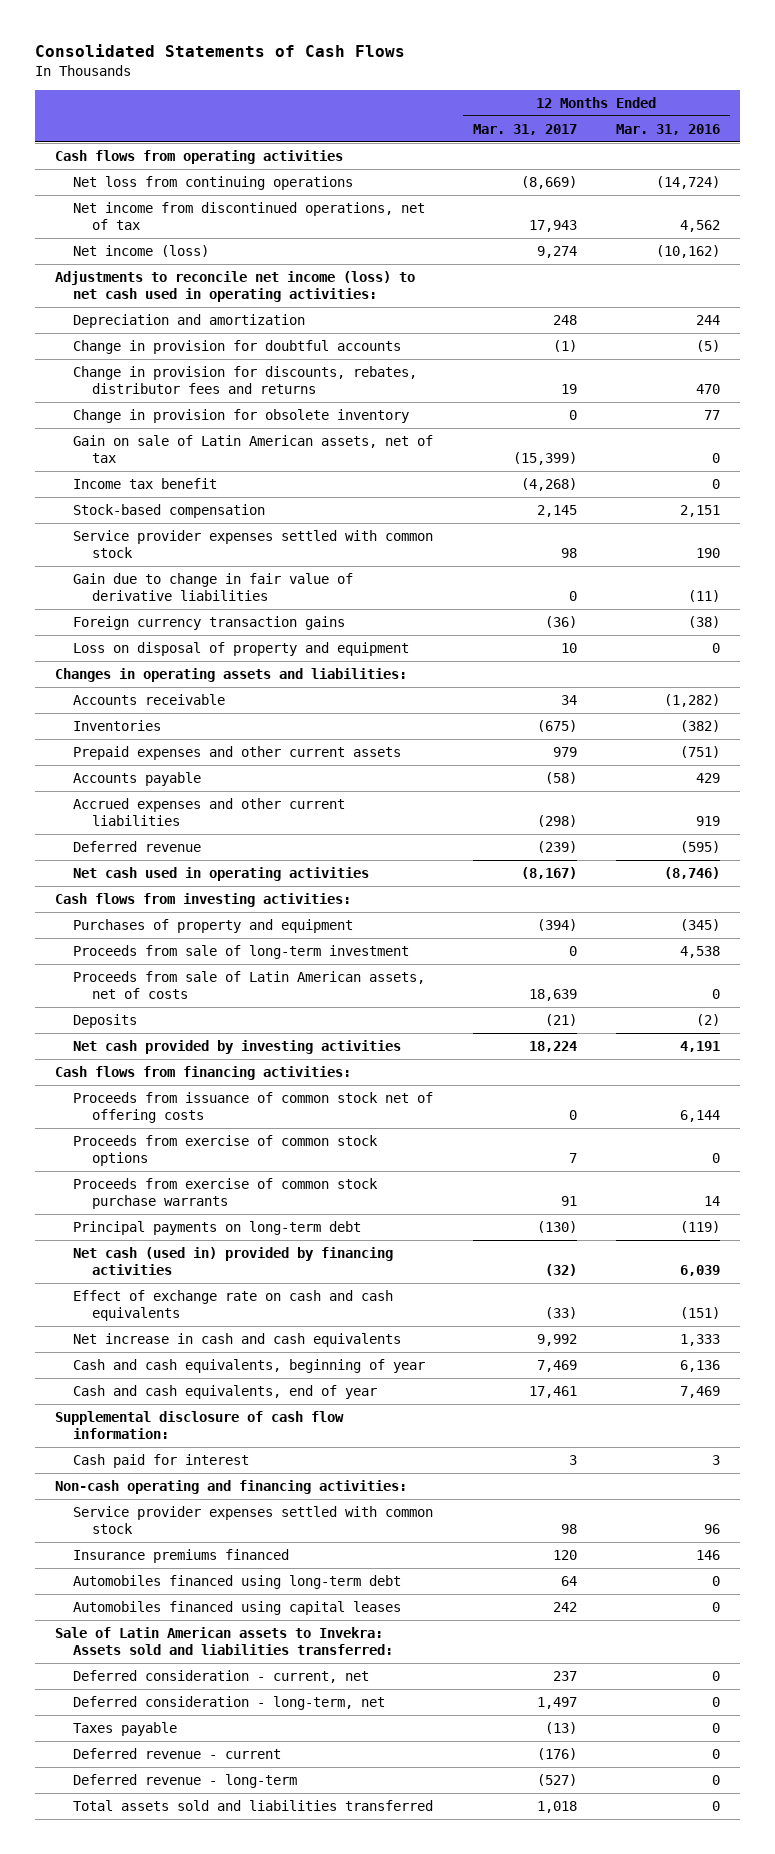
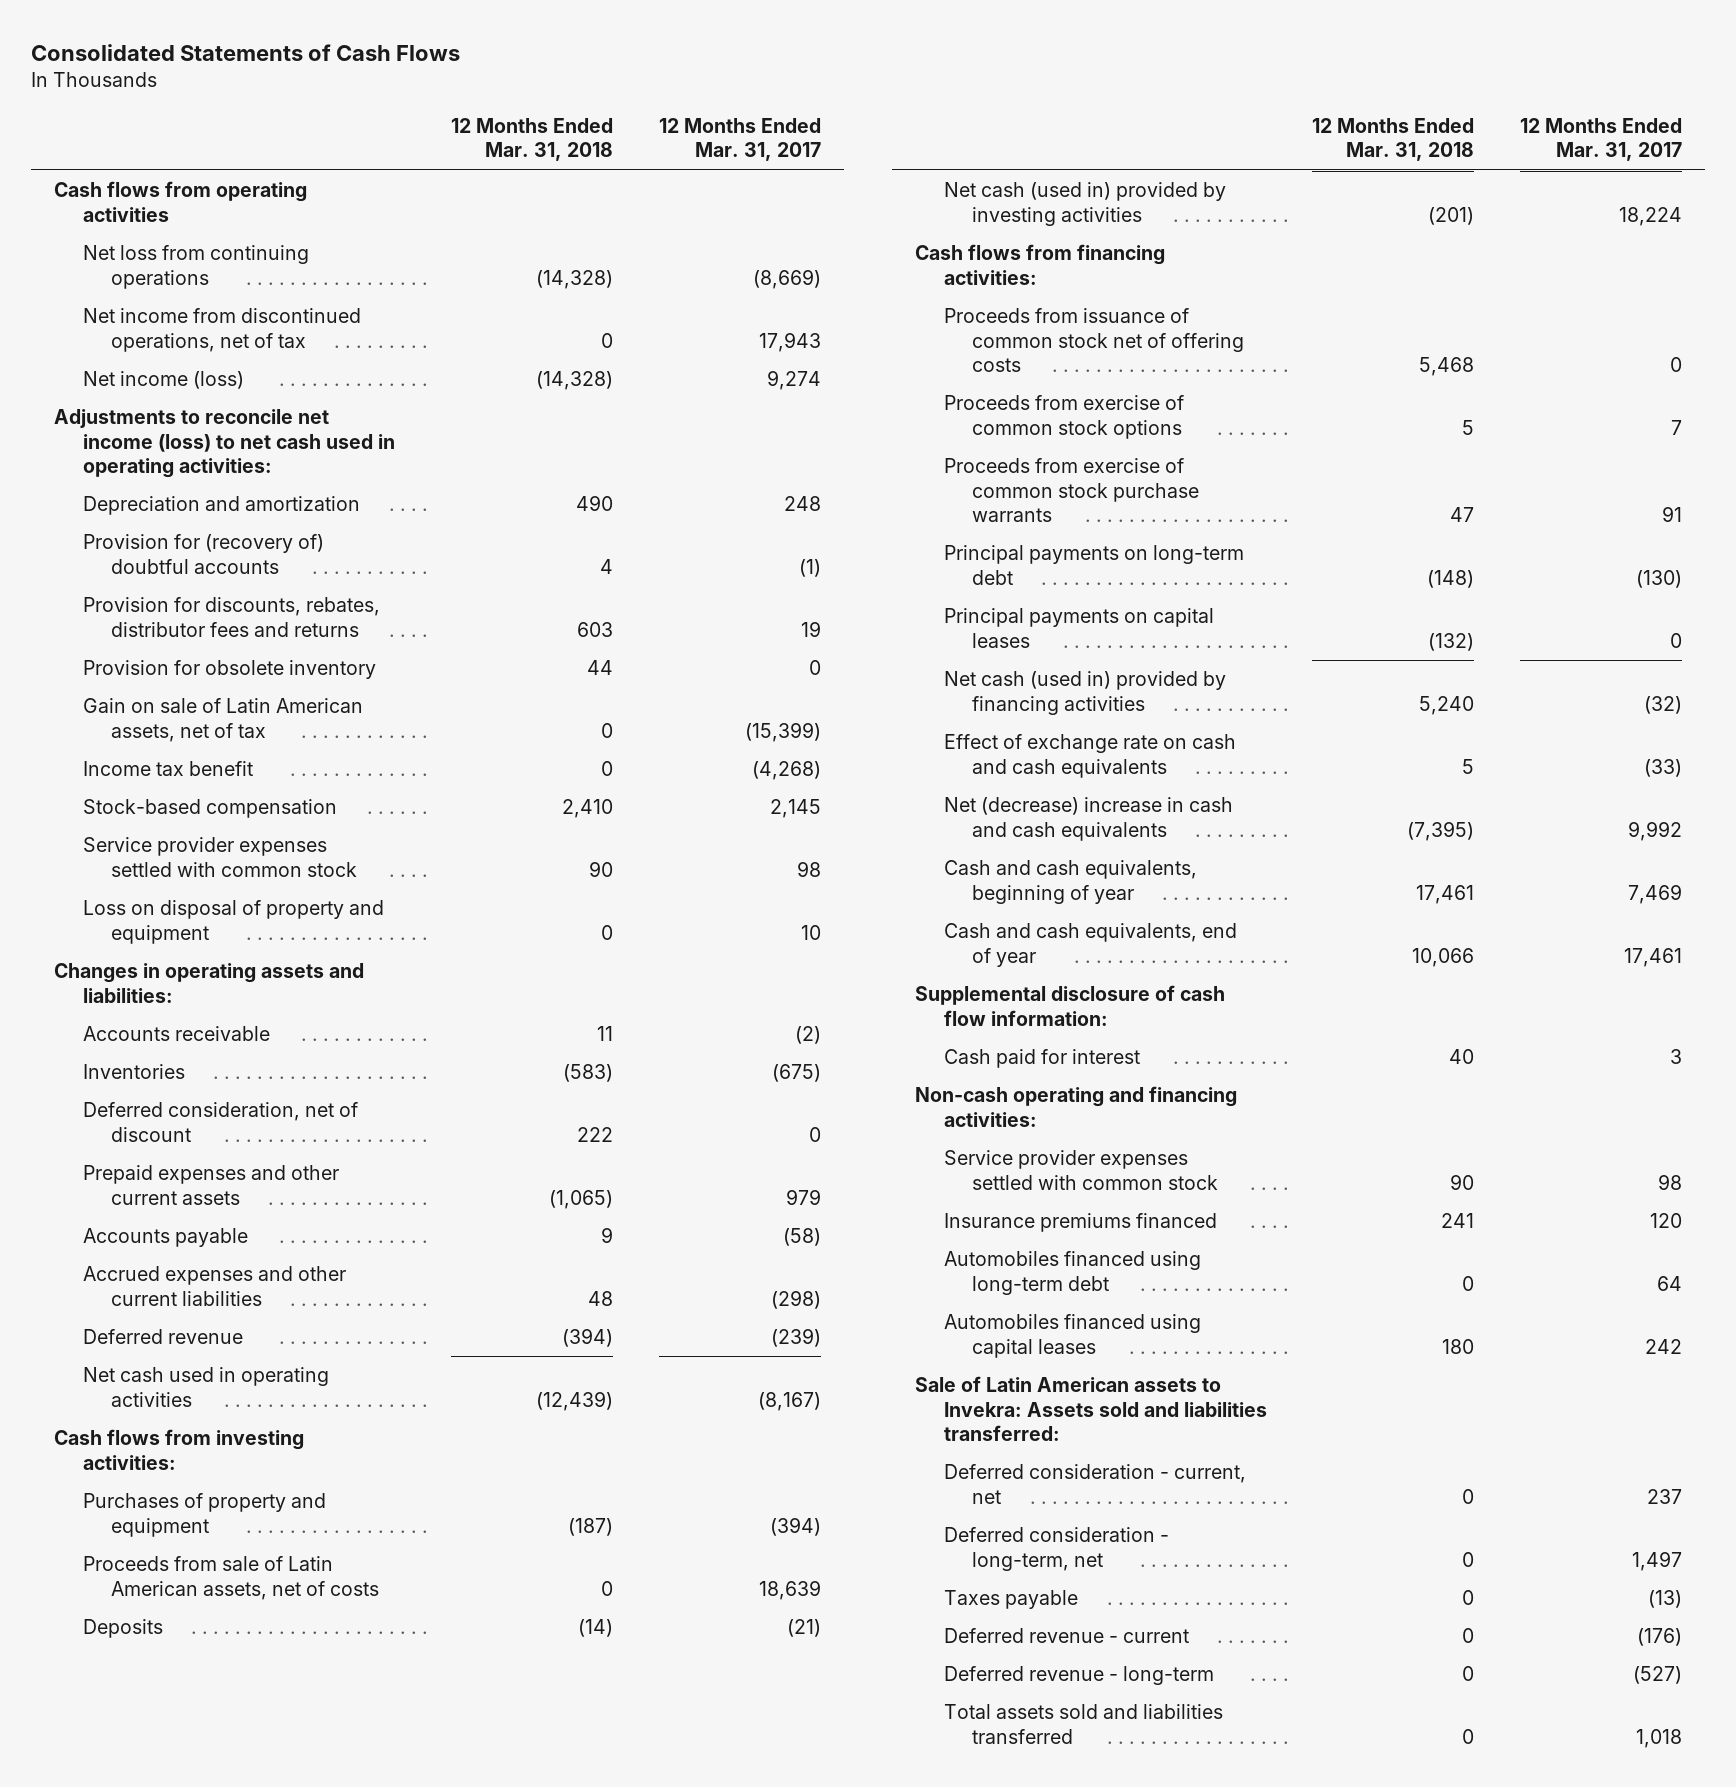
- | 12 Months Ended Mar. 31, 2017 | 12 Months Ended Mar. 31, 2016
+ | 12 Months Ended Mar. 31, 2018 | 12 Months Ended Mar. 31, 2017
- Change in provision for doubtful accounts | (1) | (5)
- Change in provision for discounts, rebates, distributor fees and returns | 19 | 470
- Change in provision for obsolete inventory | 0 | 77
+ Provision for (recovery of) doubtful accounts | 4 | (1)
+ Provision for discounts, rebates, distributor fees and returns | 603 | 19
+ Provision for obsolete inventory | 44 | 0
- Gain due to change in fair value of derivative liabilities | 0 | (11)
- Foreign currency transaction gains | (36) | (38)
- Accounts receivable | 34 | (1,282)
+ Accounts receivable | 11 | (2)
+ Deferred consideration, net of discount | 222 | 0
- Proceeds from sale of long-term investment | 0 | 4,538
- Net cash provided by investing activities | 18,224 | 4,191
+ Net cash (used in) provided by investing activities | (201) | 18,224
+ Principal payments on capital leases | (132) | 0
- Net increase in cash and cash equivalents | 9,992 | 1,333
+ Net (decrease) increase in cash and cash equivalents | (7,395) | 9,992

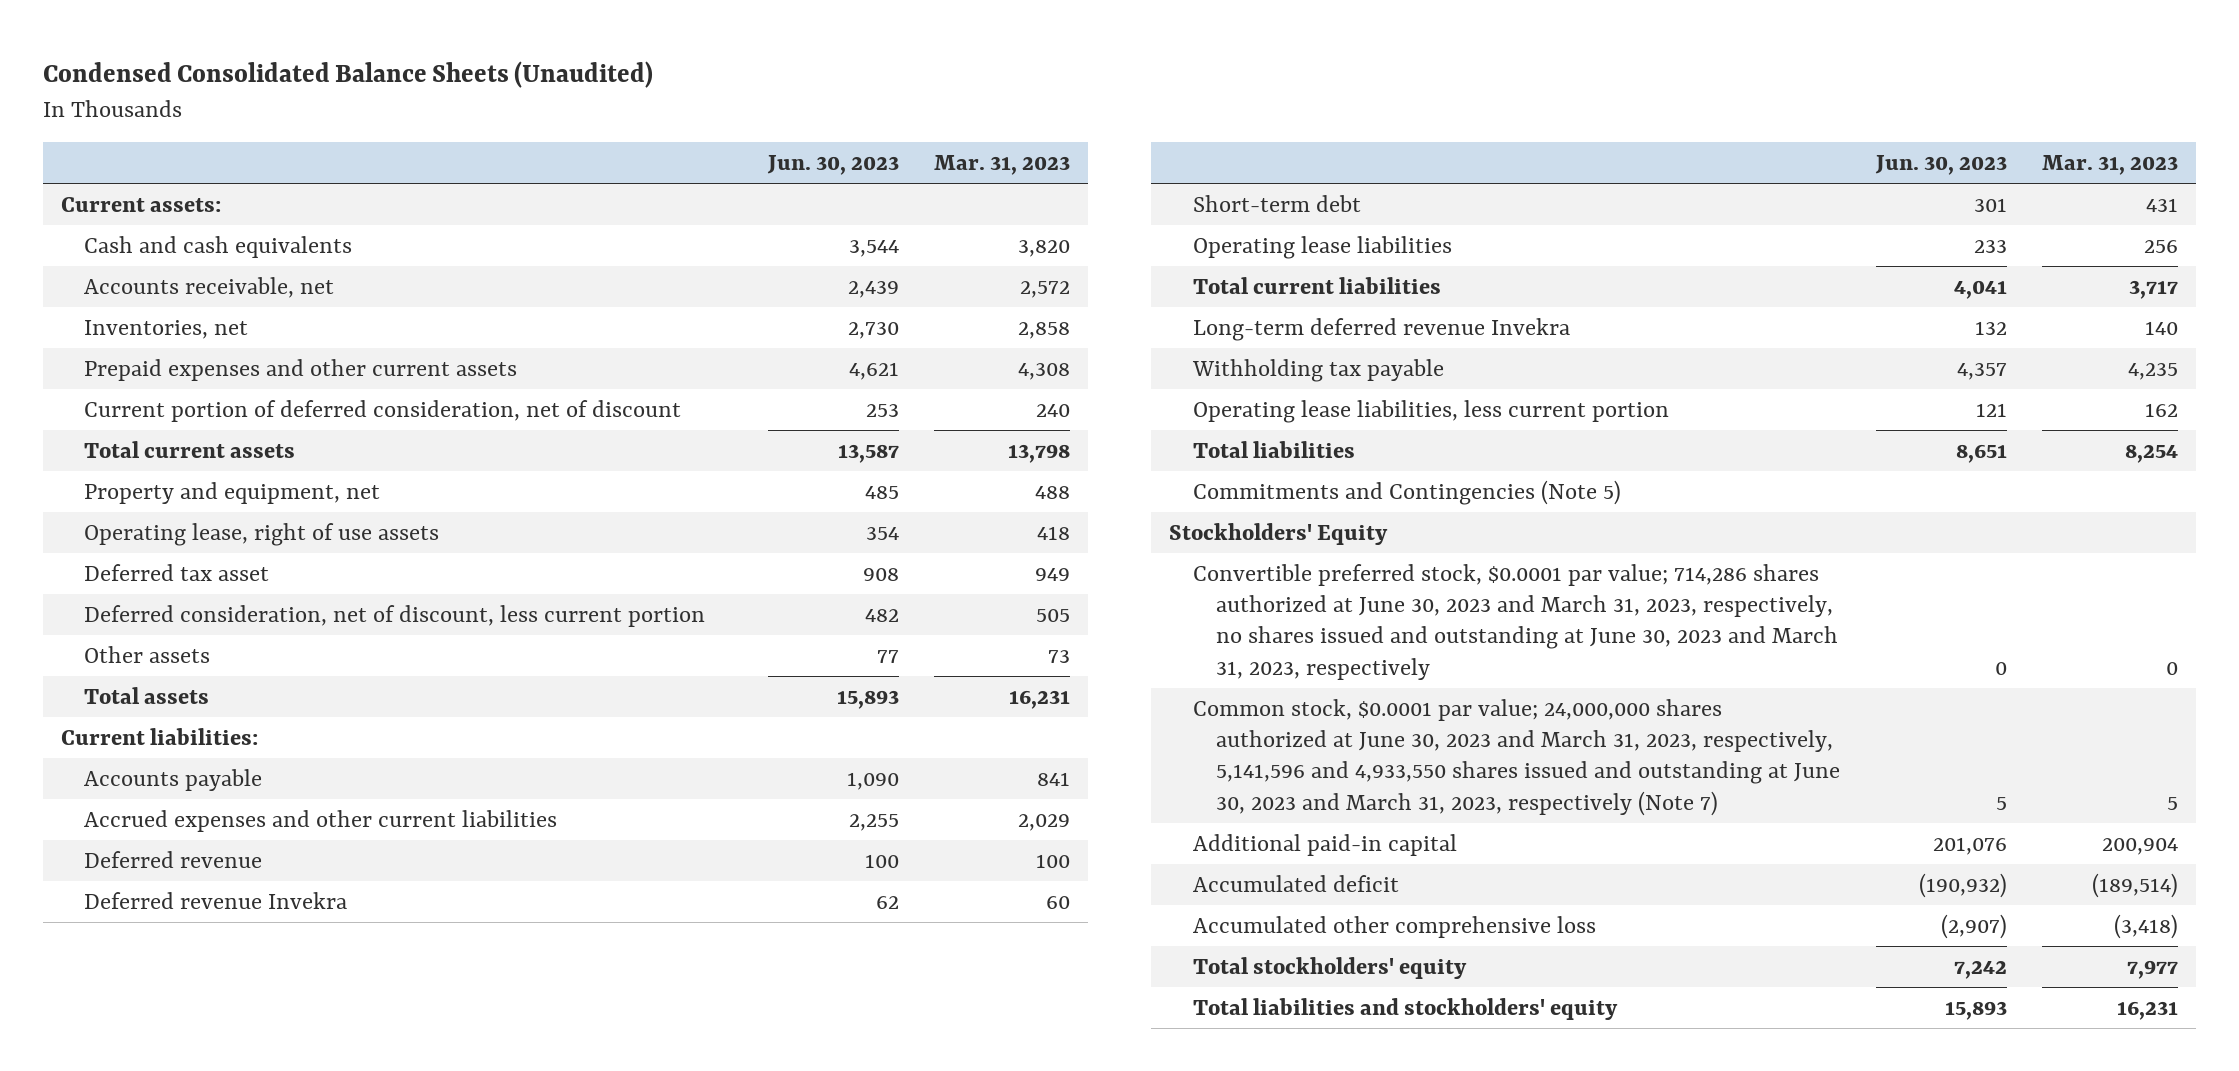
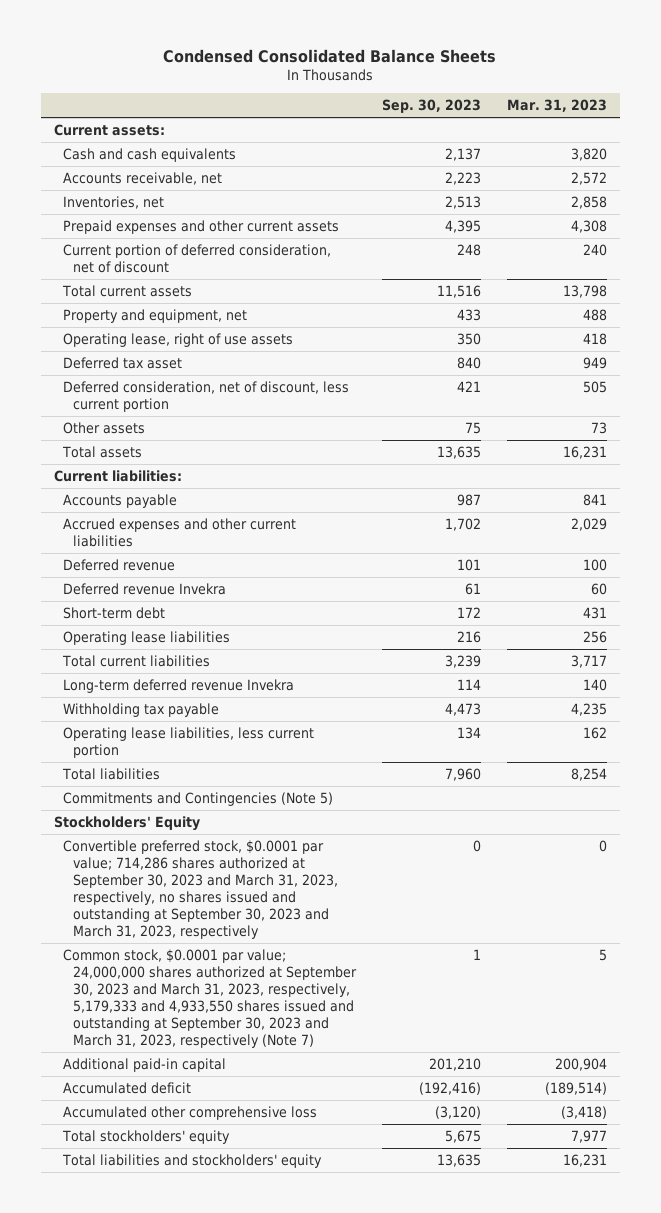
- Condensed Consolidated Balance Sheets (Unaudited)
+ Condensed Consolidated Balance Sheets
- | Jun. 30, 2023 | Mar. 31, 2023
+ | Sep. 30, 2023 | Mar. 31, 2023
- Convertible preferred stock, $0.0001 par value; 714,286 shares authorized at June 30, 2023 and March 31, 2023, respectively, no shares issued and outstanding at June 30, 2023 and March 31, 2023, respectively | 0 | 0
- Common stock, $0.0001 par value; 24,000,000 shares authorized at June 30, 2023 and March 31, 2023, respectively, 5,141,596 and 4,933,550 shares issued and outstanding at June 30, 2023 and March 31, 2023, respectively (Note 7) | 5 | 5
+ Convertible preferred stock, $0.0001 par value; 714,286 shares authorized at September 30, 2023 and March 31, 2023, respectively, no shares issued and outstanding at September 30, 2023 and March 31, 2023, respectively | 0 | 0
+ Common stock, $0.0001 par value; 24,000,000 shares authorized at September 30, 2023 and March 31, 2023, respectively, 5,179,333 and 4,933,550 shares issued and outstanding at September 30, 2023 and March 31, 2023, respectively (Note 7) | 1 | 5

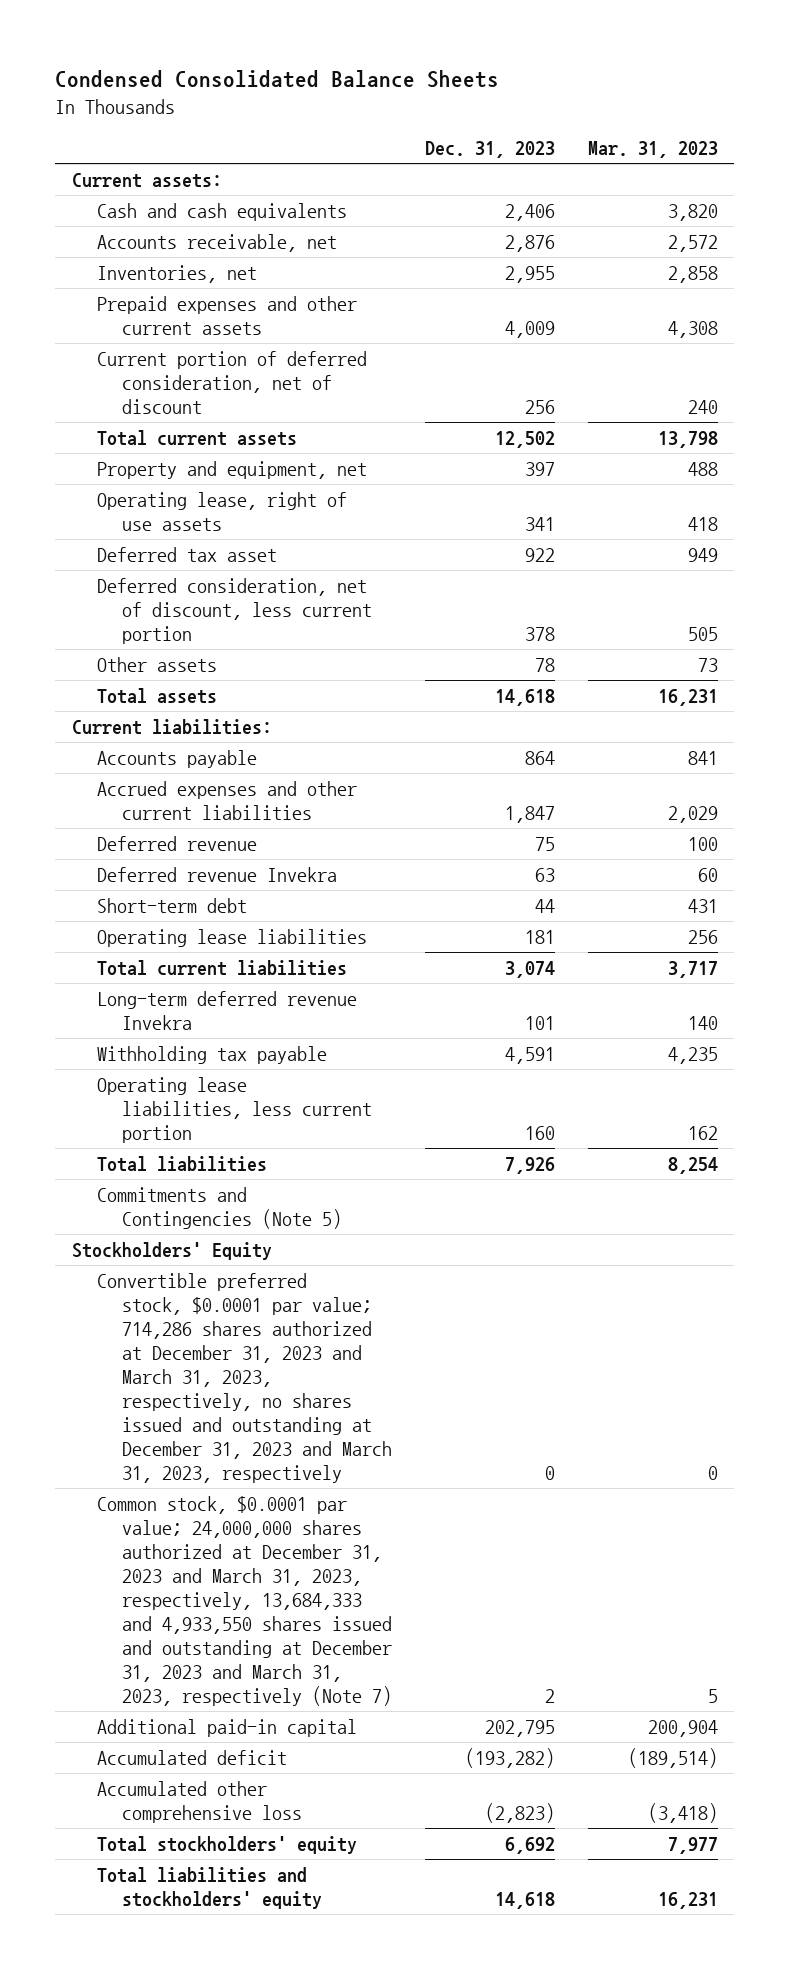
- | Sep. 30, 2023 | Mar. 31, 2023
+ | Dec. 31, 2023 | Mar. 31, 2023
- Convertible preferred stock, $0.0001 par value; 714,286 shares authorized at September 30, 2023 and March 31, 2023, respectively, no shares issued and outstanding at September 30, 2023 and March 31, 2023, respectively | 0 | 0
- Common stock, $0.0001 par value; 24,000,000 shares authorized at September 30, 2023 and March 31, 2023, respectively, 5,179,333 and 4,933,550 shares issued and outstanding at September 30, 2023 and March 31, 2023, respectively (Note 7) | 1 | 5
+ Convertible preferred stock, $0.0001 par value; 714,286 shares authorized at December 31, 2023 and March 31, 2023, respectively, no shares issued and outstanding at December 31, 2023 and March 31, 2023, respectively | 0 | 0
+ Common stock, $0.0001 par value; 24,000,000 shares authorized at December 31, 2023 and March 31, 2023, respectively, 13,684,333 and 4,933,550 shares issued and outstanding at December 31, 2023 and March 31, 2023, respectively (Note 7) | 2 | 5

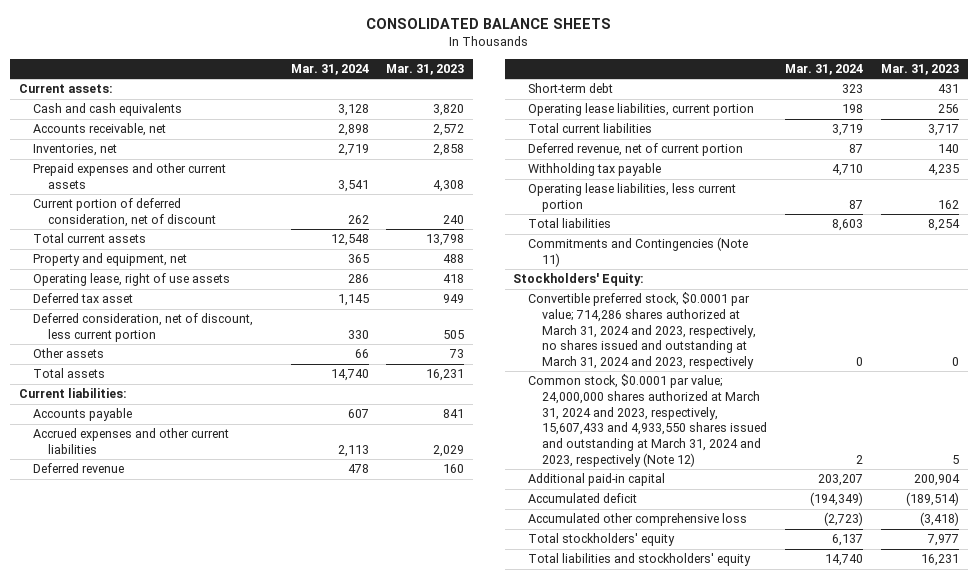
- Condensed Consolidated Balance Sheets
+ CONSOLIDATED BALANCE SHEETS
- | Dec. 31, 2023 | Mar. 31, 2023
+ | Mar. 31, 2024 | Mar. 31, 2023
- Deferred revenue | 75 | 100
- Deferred revenue Invekra | 63 | 60
+ Deferred revenue | 478 | 160
- Operating lease liabilities | 181 | 256
+ Operating lease liabilities, current portion | 198 | 256
- Long-term deferred revenue Invekra | 101 | 140
+ Deferred revenue, net of current portion | 87 | 140
- Commitments and Contingencies (Note 5)
- Stockholders' Equity
- Convertible preferred stock, $0.0001 par value; 714,286 shares authorized at December 31, 2023 and March 31, 2023, respectively, no shares issued and outstanding at December 31, 2023 and March 31, 2023, respectively | 0 | 0
- Common stock, $0.0001 par value; 24,000,000 shares authorized at December 31, 2023 and March 31, 2023, respectively, 13,684,333 and 4,933,550 shares issued and outstanding at December 31, 2023 and March 31, 2023, respectively (Note 7) | 2 | 5
+ Commitments and Contingencies (Note 11)
+ Stockholders' Equity:
+ Convertible preferred stock, $0.0001 par value; 714,286 shares authorized at March 31, 2024 and 2023, respectively, no shares issued and outstanding at March 31, 2024 and 2023, respectively | 0 | 0
+ Common stock, $0.0001 par value; 24,000,000 shares authorized at March 31, 2024 and 2023, respectively, 15,607,433 and 4,933,550 shares issued and outstanding at March 31, 2024 and 2023, respectively (Note 12) | 2 | 5

